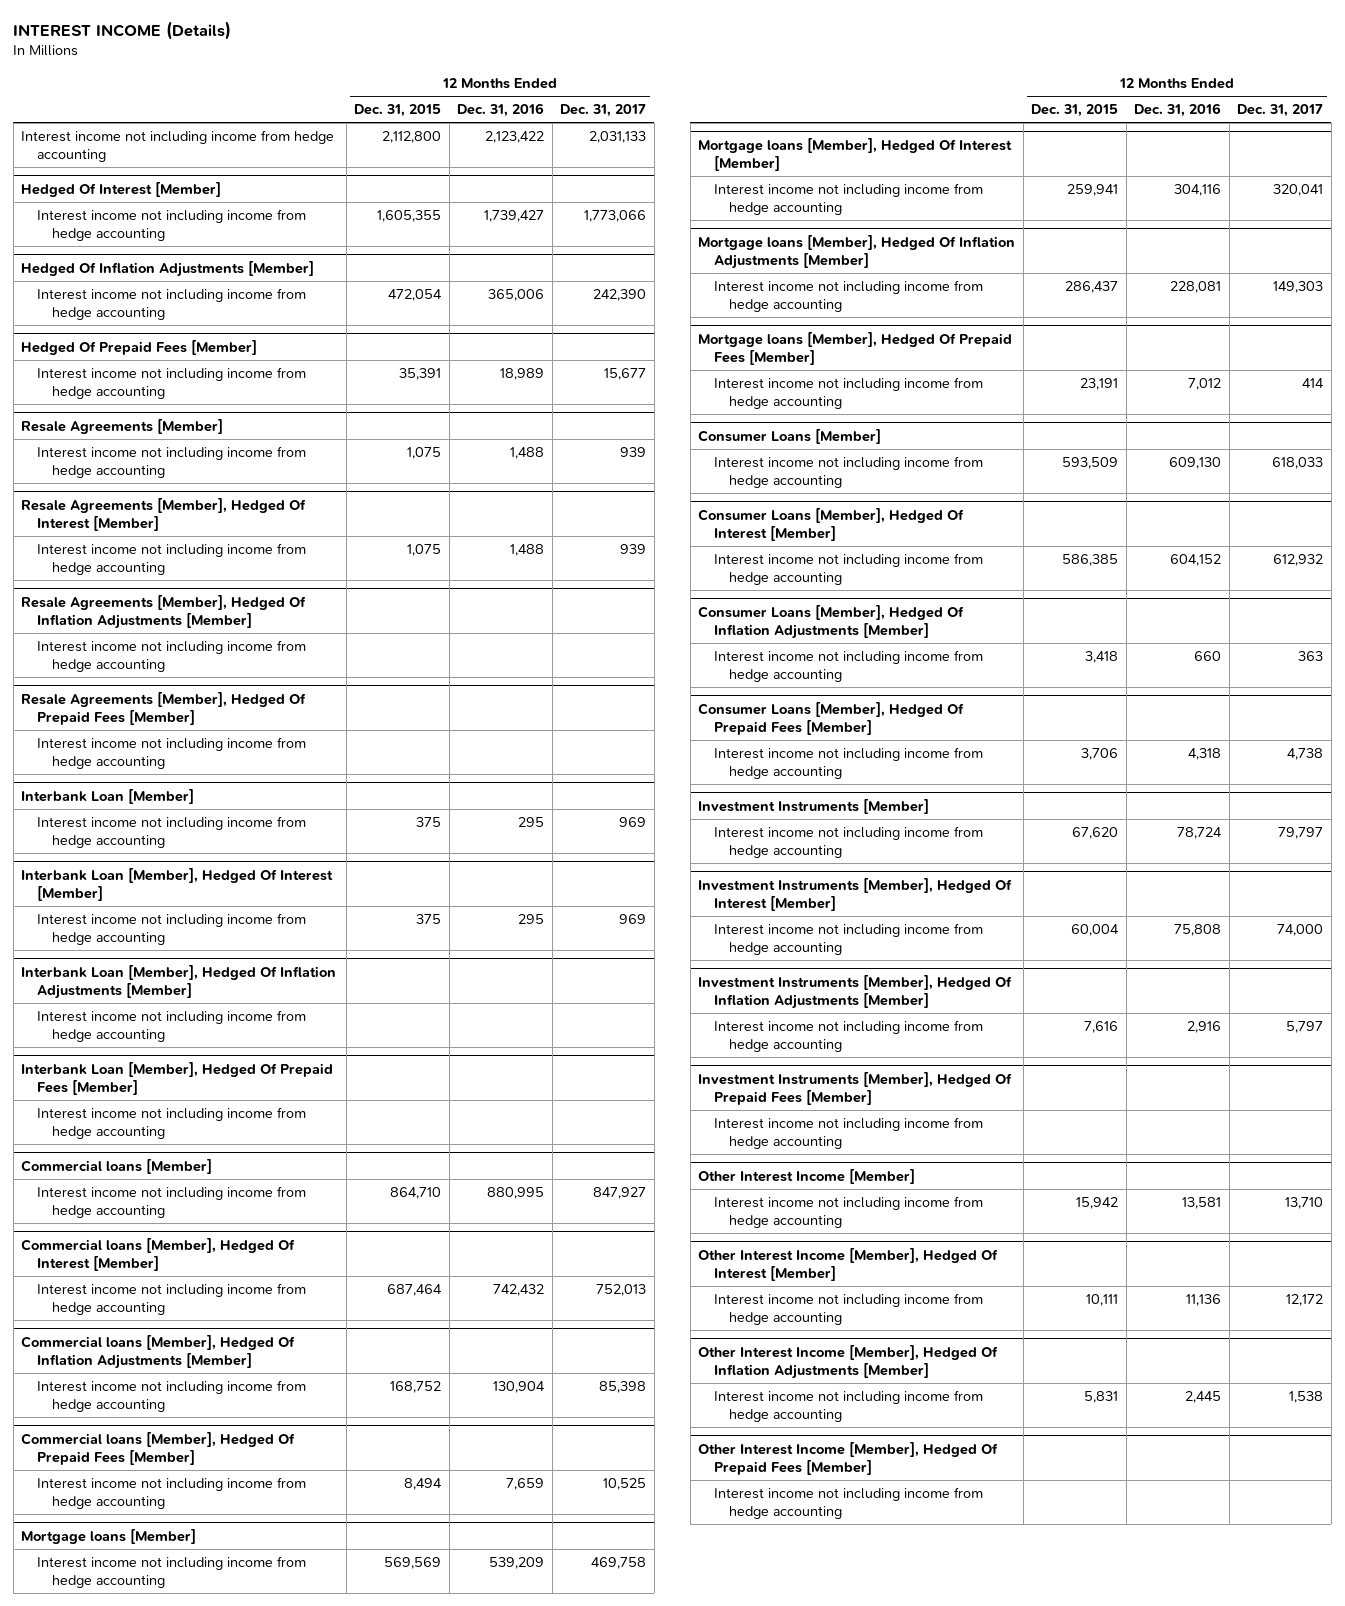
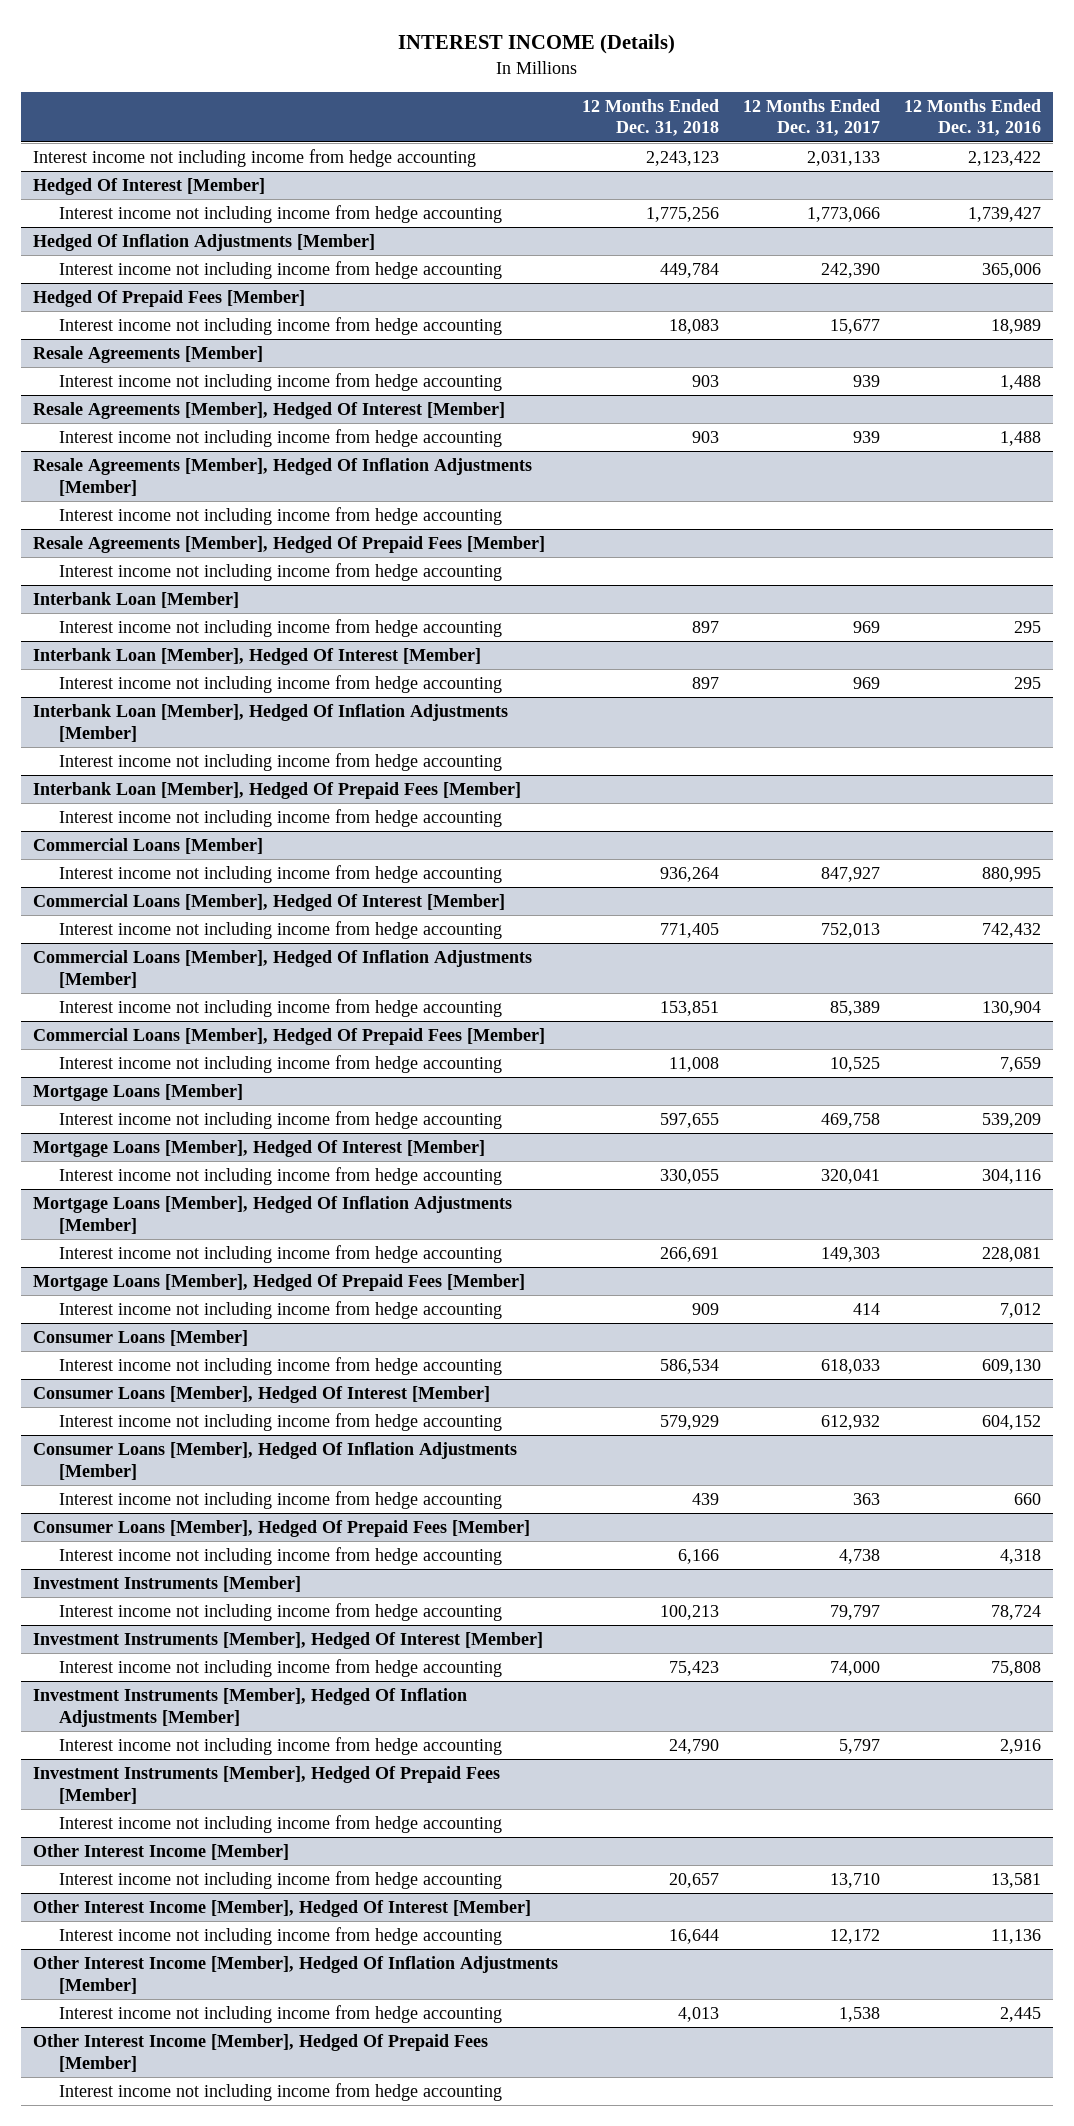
- | 12 Months Ended Dec. 31, 2015 | 12 Months Ended Dec. 31, 2016 | 12 Months Ended Dec. 31, 2017
+ | 12 Months Ended Dec. 31, 2018 | 12 Months Ended Dec. 31, 2017 | 12 Months Ended Dec. 31, 2016
- Commercial loans [Member]
+ Commercial Loans [Member]
- Commercial loans [Member], Hedged Of Interest [Member]
+ Commercial Loans [Member], Hedged Of Interest [Member]
- Commercial loans [Member], Hedged Of Inflation Adjustments [Member]
- Interest income not including income from hedge accounting | 168,752 | 130,904 | 85,398
- Commercial loans [Member], Hedged Of Prepaid Fees [Member]
+ Commercial Loans [Member], Hedged Of Inflation Adjustments [Member]
+ Interest income not including income from hedge accounting | 153,851 | 85,389 | 130,904
+ Commercial Loans [Member], Hedged Of Prepaid Fees [Member]
- Mortgage loans [Member]
+ Mortgage Loans [Member]
- Mortgage loans [Member], Hedged Of Interest [Member]
+ Mortgage Loans [Member], Hedged Of Interest [Member]
- Mortgage loans [Member], Hedged Of Inflation Adjustments [Member]
+ Mortgage Loans [Member], Hedged Of Inflation Adjustments [Member]
- Mortgage loans [Member], Hedged Of Prepaid Fees [Member]
+ Mortgage Loans [Member], Hedged Of Prepaid Fees [Member]

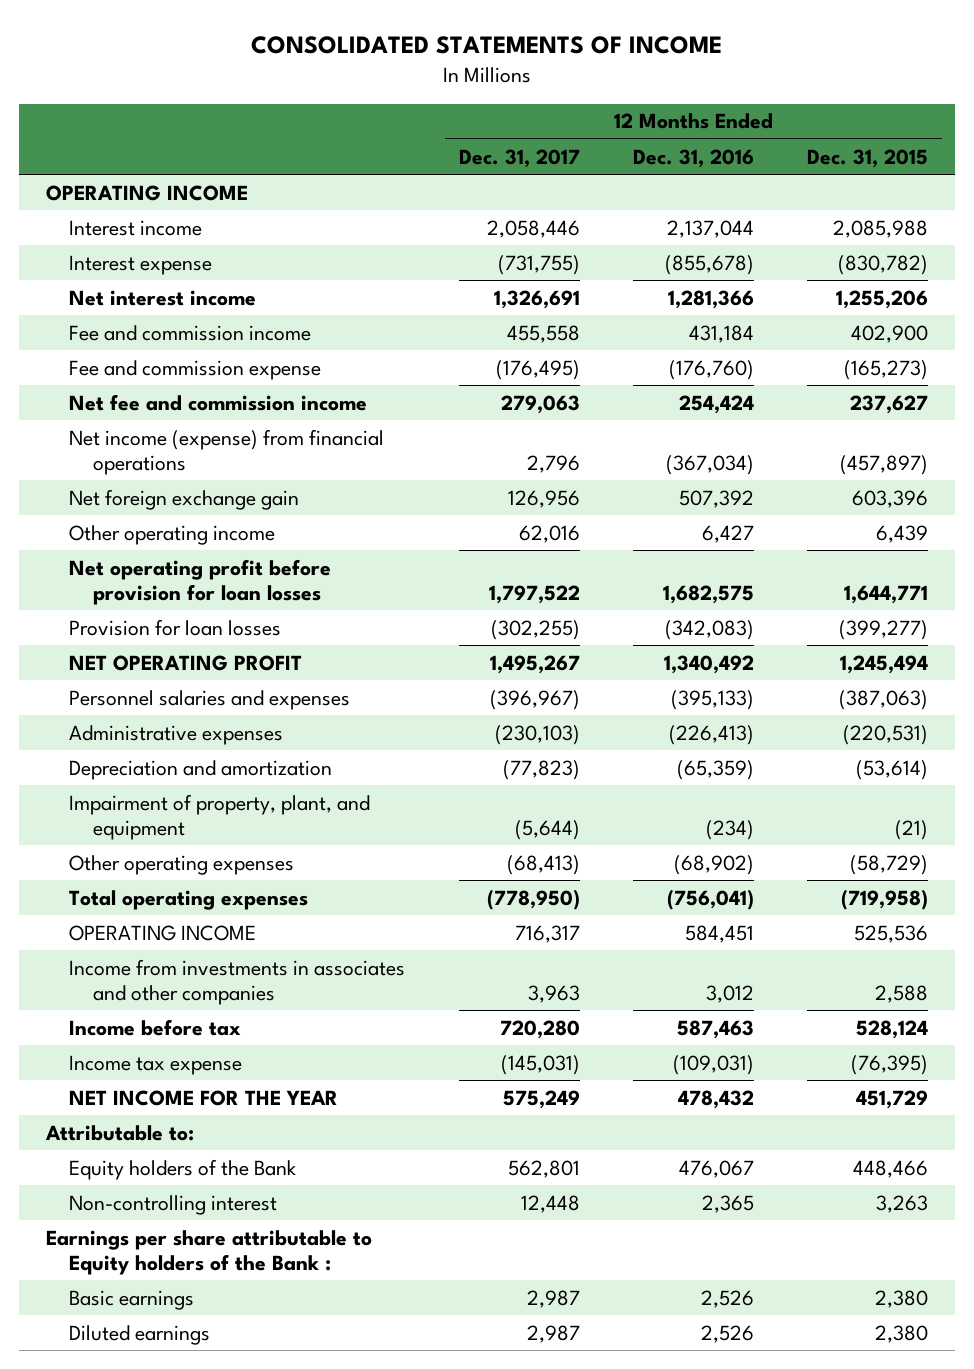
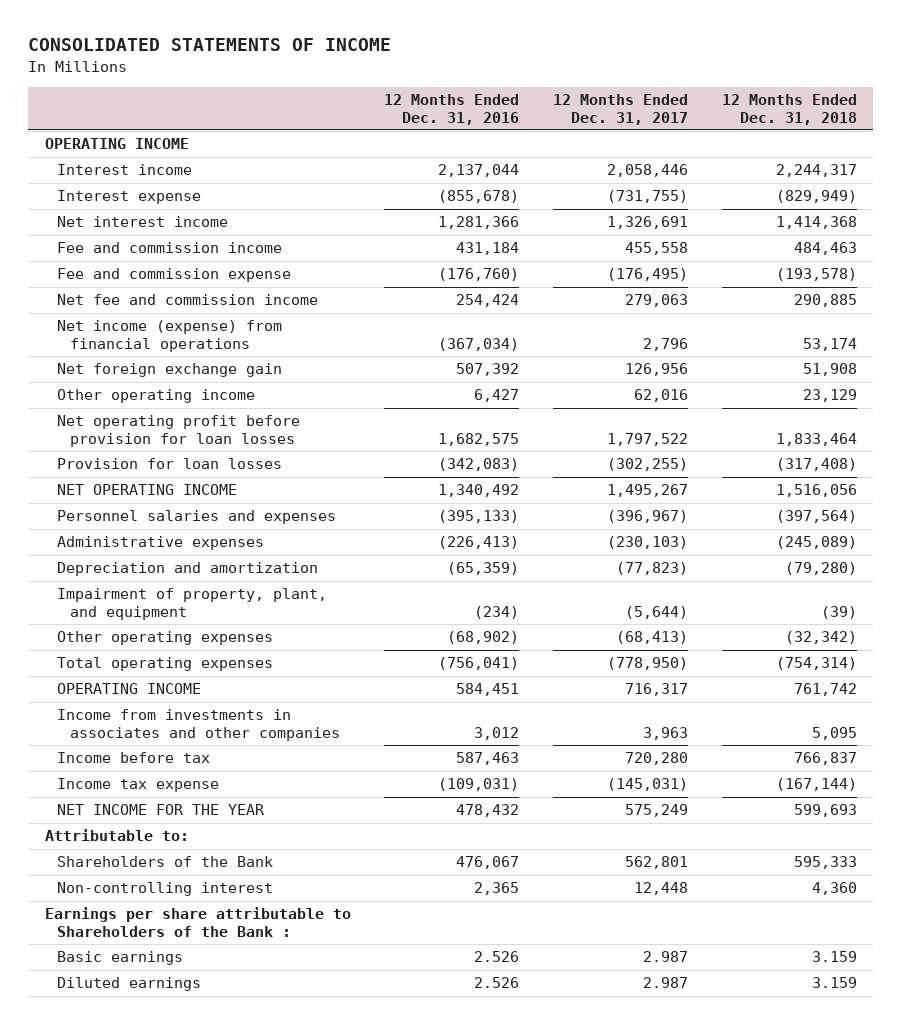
- | 12 Months Ended Dec. 31, 2017 | 12 Months Ended Dec. 31, 2016 | 12 Months Ended Dec. 31, 2015
+ | 12 Months Ended Dec. 31, 2016 | 12 Months Ended Dec. 31, 2017 | 12 Months Ended Dec. 31, 2018
- NET OPERATING PROFIT | 1,495,267 | 1,340,492 | 1,245,494
+ NET OPERATING INCOME | 1,340,492 | 1,495,267 | 1,516,056
- Equity holders of the Bank | 562,801 | 476,067 | 448,466
+ Shareholders of the Bank | 476,067 | 562,801 | 595,333
- Earnings per share attributable to Equity holders of the Bank :
- Basic earnings | 2,987 | 2,526 | 2,380
- Diluted earnings | 2,987 | 2,526 | 2,380
+ Earnings per share attributable to Shareholders of the Bank :
+ Basic earnings | 2.526 | 2.987 | 3.159
+ Diluted earnings | 2.526 | 2.987 | 3.159

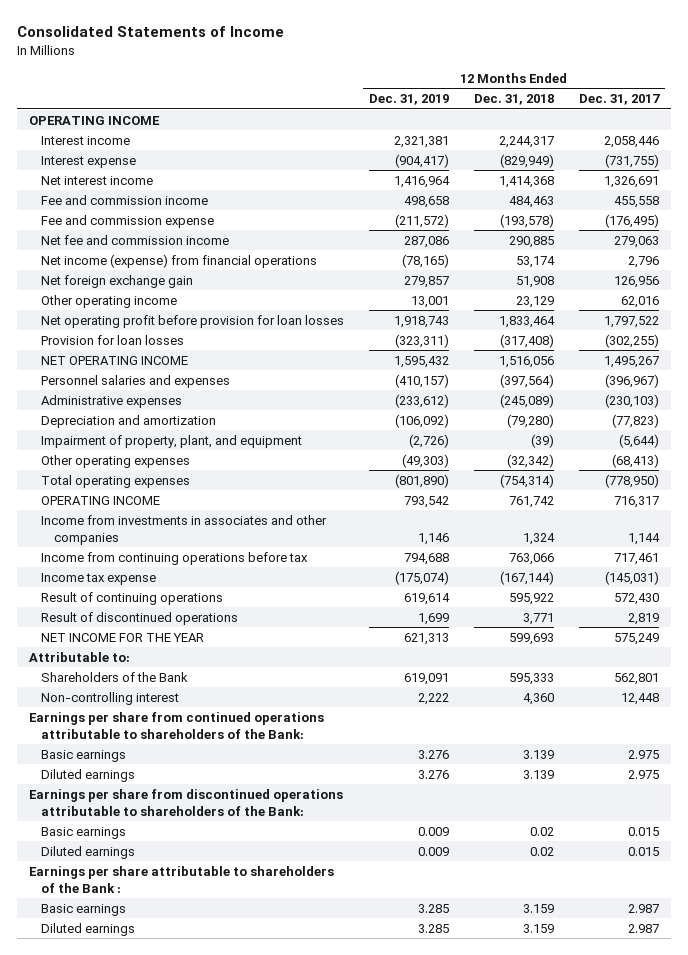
- CONSOLIDATED STATEMENTS OF INCOME
+ Consolidated Statements of Income
- | 12 Months Ended Dec. 31, 2016 | 12 Months Ended Dec. 31, 2017 | 12 Months Ended Dec. 31, 2018
+ | 12 Months Ended Dec. 31, 2019 | 12 Months Ended Dec. 31, 2018 | 12 Months Ended Dec. 31, 2017
- Income from investments in associates and other companies | 3,012 | 3,963 | 5,095
- Income before tax | 587,463 | 720,280 | 766,837
+ Income from investments in associates and other companies | 1,146 | 1,324 | 1,144
+ Income from continuing operations before tax | 794,688 | 763,066 | 717,461
+ Result of continuing operations | 619,614 | 595,922 | 572,430
+ Result of discontinued operations | 1,699 | 3,771 | 2,819
- Earnings per share attributable to Shareholders of the Bank :
+ Earnings per share from continued operations attributable to shareholders of the Bank:
+ Basic earnings | 3.276 | 3.139 | 2.975
+ Diluted earnings | 3.276 | 3.139 | 2.975
+ Earnings per share from discontinued operations attributable to shareholders of the Bank:
+ Basic earnings | 0.009 | 0.02 | 0.015
+ Diluted earnings | 0.009 | 0.02 | 0.015
+ Earnings per share attributable to shareholders of the Bank :

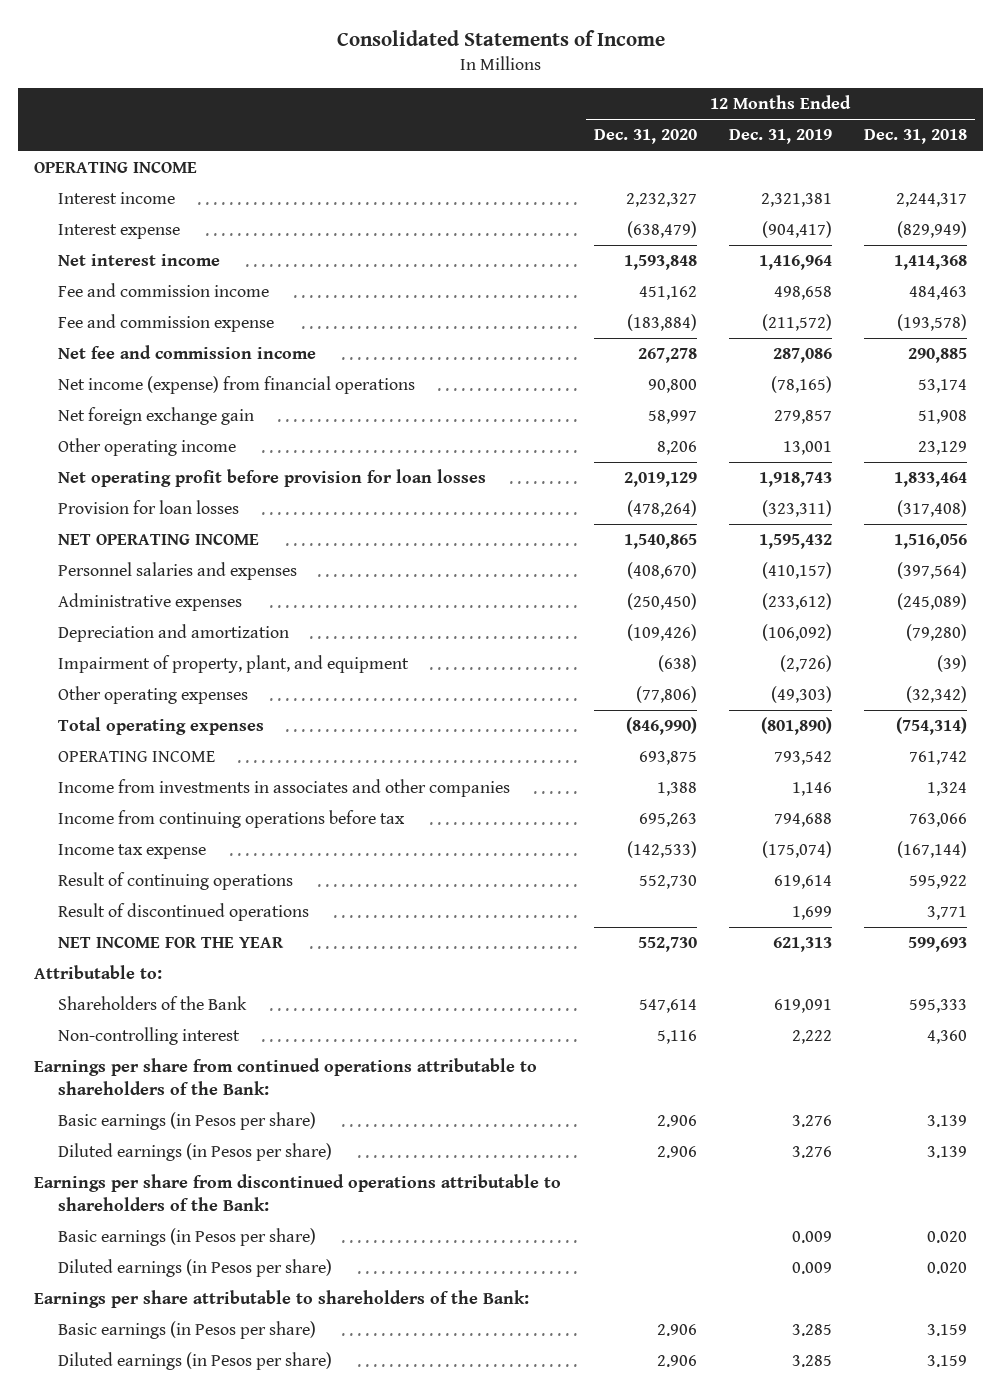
- | 12 Months Ended Dec. 31, 2019 | 12 Months Ended Dec. 31, 2018 | 12 Months Ended Dec. 31, 2017
+ | 12 Months Ended Dec. 31, 2020 | 12 Months Ended Dec. 31, 2019 | 12 Months Ended Dec. 31, 2018
- Basic earnings | 3.276 | 3.139 | 2.975
- Diluted earnings | 3.276 | 3.139 | 2.975
+ Basic earnings (in Pesos per share) | 2.906 | 3.276 | 3.139
+ Diluted earnings (in Pesos per share) | 2.906 | 3.276 | 3.139
- Basic earnings | 0.009 | 0.02 | 0.015
- Diluted earnings | 0.009 | 0.02 | 0.015
- Earnings per share attributable to shareholders of the Bank :
- Basic earnings | 3.285 | 3.159 | 2.987
- Diluted earnings | 3.285 | 3.159 | 2.987
+ Basic earnings (in Pesos per share) | | 0.009 | 0.020
+ Diluted earnings (in Pesos per share) | | 0.009 | 0.020
+ Earnings per share attributable to shareholders of the Bank:
+ Basic earnings (in Pesos per share) | 2.906 | 3.285 | 3.159
+ Diluted earnings (in Pesos per share) | 2.906 | 3.285 | 3.159

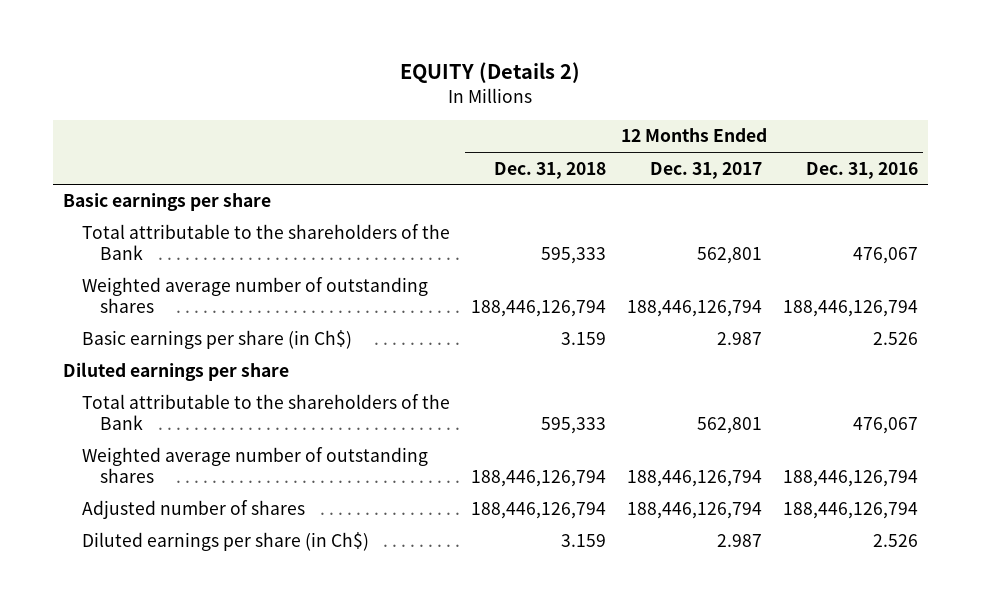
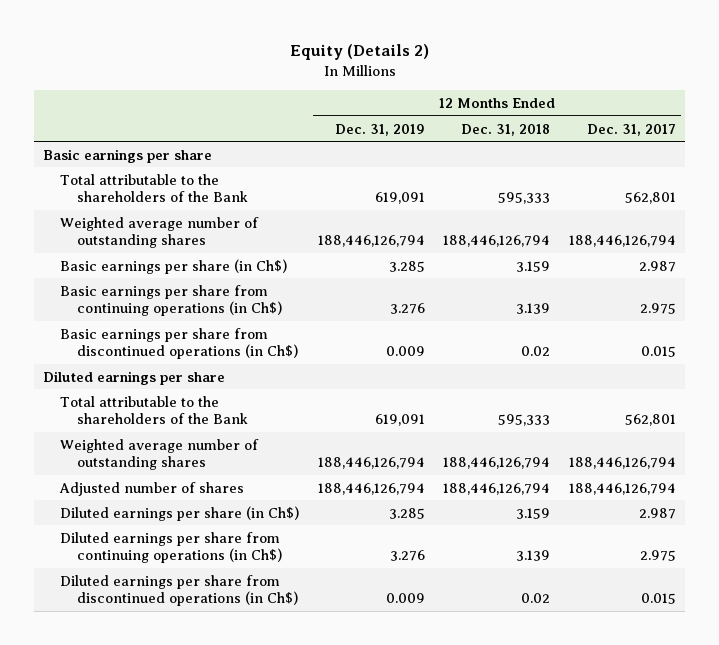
- EQUITY (Details 2)
+ Equity (Details 2)
- | 12 Months Ended Dec. 31, 2018 | 12 Months Ended Dec. 31, 2017 | 12 Months Ended Dec. 31, 2016
+ | 12 Months Ended Dec. 31, 2019 | 12 Months Ended Dec. 31, 2018 | 12 Months Ended Dec. 31, 2017
+ Basic earnings per share from continuing operations (in Ch$) | 3.276 | 3.139 | 2.975
+ Basic earnings per share from discontinued operations (in Ch$) | 0.009 | 0.02 | 0.015
+ Diluted earnings per share from continuing operations (in Ch$) | 3.276 | 3.139 | 2.975
+ Diluted earnings per share from discontinued operations (in Ch$) | 0.009 | 0.02 | 0.015

